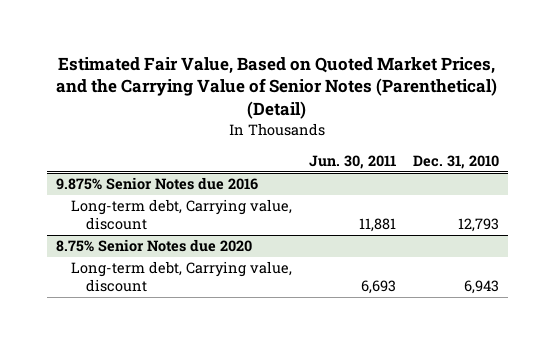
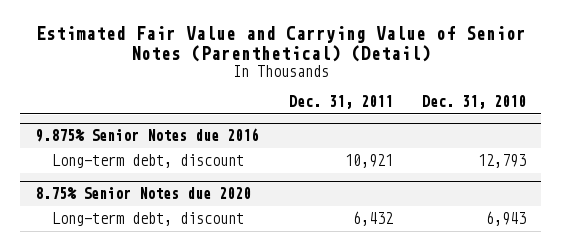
- Estimated Fair Value, Based on Quoted Market Prices, and the Carrying Value of Senior Notes (Parenthetical) (Detail)
+ Estimated Fair Value and Carrying Value of Senior Notes (Parenthetical) (Detail)
- | Jun. 30, 2011 | Dec. 31, 2010
+ | Dec. 31, 2011 | Dec. 31, 2010
@ 9.875% Senior Notes due 2016
- Long-term debt, Carrying value, discount | 11,881 | 12,793
+ Long-term debt, discount | 10,921 | 12,793
@ 8.75% Senior Notes due 2020
- Long-term debt, Carrying value, discount | 6,693 | 6,943
+ Long-term debt, discount | 6,432 | 6,943

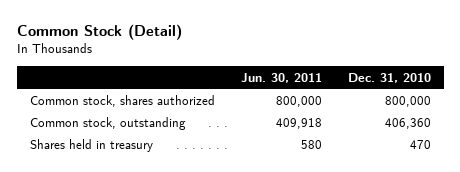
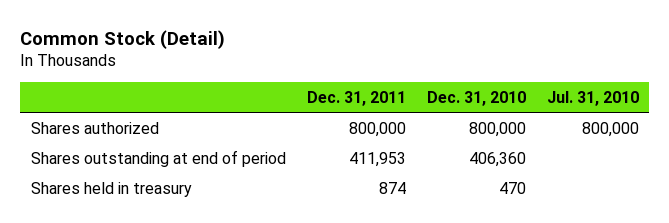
- | Jun. 30, 2011 | Dec. 31, 2010
+ | Dec. 31, 2011 | Dec. 31, 2010 | Jul. 31, 2010
- Common stock, shares authorized | 800,000 | 800,000
- Common stock, outstanding | 409,918 | 406,360
+ Shares authorized | 800,000 | 800,000 | 800,000
+ Shares outstanding at end of period | 411,953 | 406,360 |

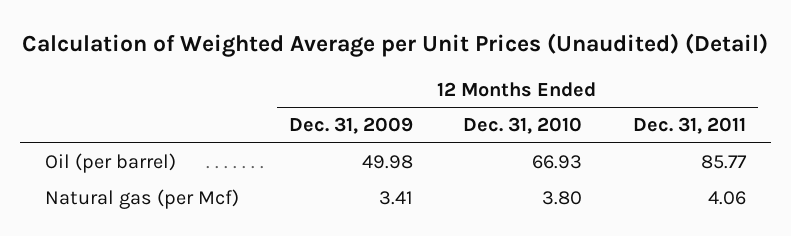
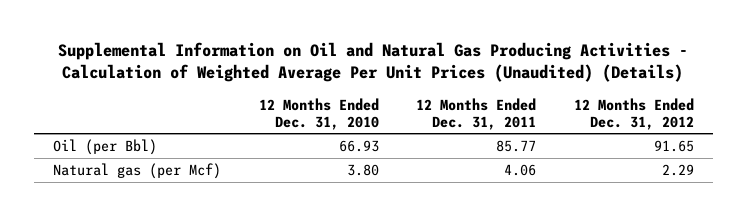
- Calculation of Weighted Average per Unit Prices (Unaudited) (Detail)
+ Supplemental Information on Oil and Natural Gas Producing Activities - Calculation of Weighted Average Per Unit Prices (Unaudited) (Details)
- | 12 Months Ended Dec. 31, 2009 | 12 Months Ended Dec. 31, 2010 | 12 Months Ended Dec. 31, 2011
+ | 12 Months Ended Dec. 31, 2010 | 12 Months Ended Dec. 31, 2011 | 12 Months Ended Dec. 31, 2012
- Oil (per barrel) | 49.98 | 66.93 | 85.77
+ Oil (per Bbl) | 66.93 | 85.77 | 91.65

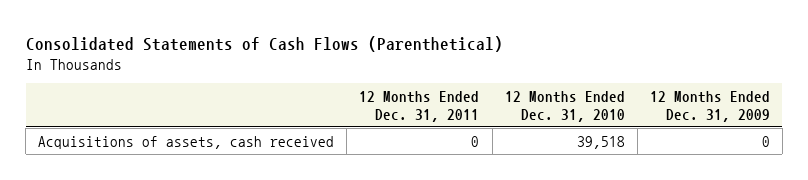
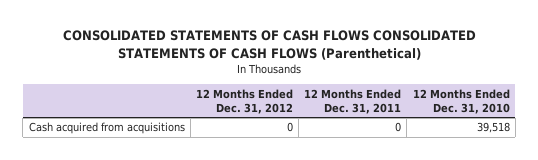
- Consolidated Statements of Cash Flows (Parenthetical)
+ CONSOLIDATED STATEMENTS OF CASH FLOWS CONSOLIDATED STATEMENTS OF CASH FLOWS (Parenthetical)
- | 12 Months Ended Dec. 31, 2011 | 12 Months Ended Dec. 31, 2010 | 12 Months Ended Dec. 31, 2009
+ | 12 Months Ended Dec. 31, 2012 | 12 Months Ended Dec. 31, 2011 | 12 Months Ended Dec. 31, 2010
- Acquisitions of assets, cash received | 0 | 39,518 | 0
+ Cash acquired from acquisitions | 0 | 0 | 39,518

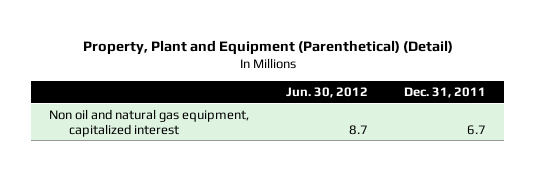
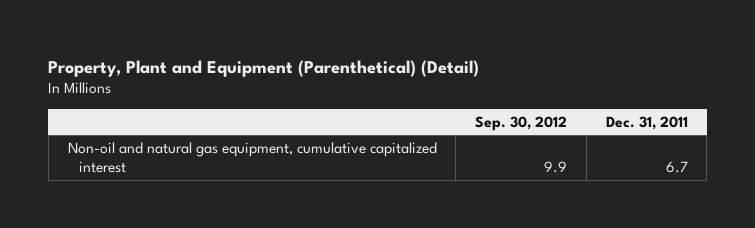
- | Jun. 30, 2012 | Dec. 31, 2011
+ | Sep. 30, 2012 | Dec. 31, 2011
- Non oil and natural gas equipment, capitalized interest | 8.7 | 6.7
+ Non-oil and natural gas equipment, cumulative capitalized interest | 9.9 | 6.7

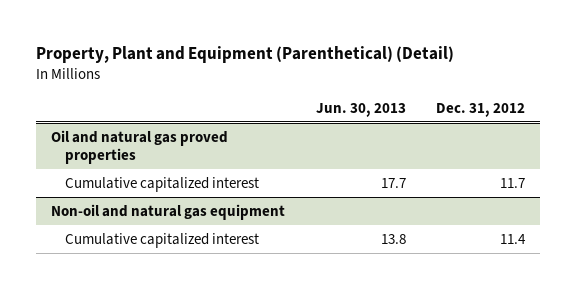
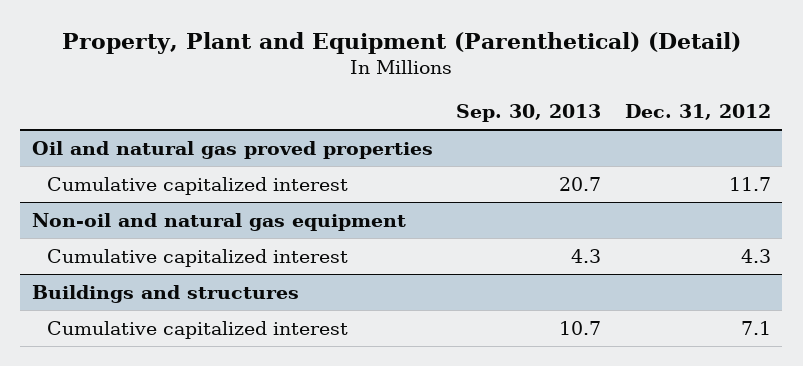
- | Jun. 30, 2013 | Dec. 31, 2012
+ | Sep. 30, 2013 | Dec. 31, 2012
@ Non-oil and natural gas equipment
- Cumulative capitalized interest | 13.8 | 11.4
+ Cumulative capitalized interest | 4.3 | 4.3
+ Buildings and structures
+ Cumulative capitalized interest | 10.7 | 7.1

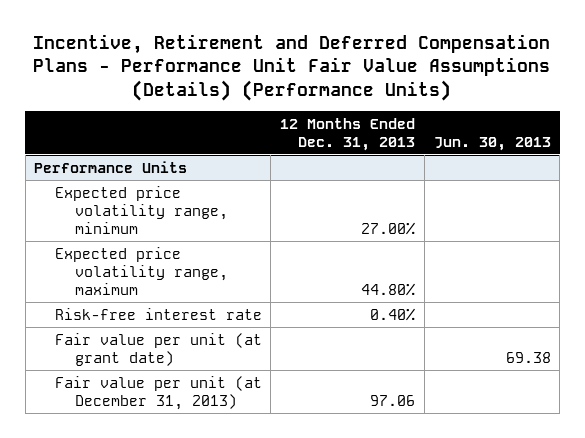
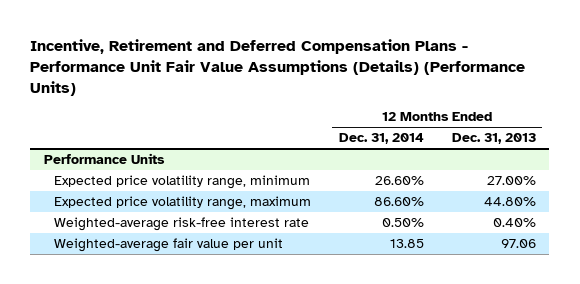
- | 12 Months Ended Dec. 31, 2013 | Jun. 30, 2013
+ | 12 Months Ended Dec. 31, 2014 | 12 Months Ended Dec. 31, 2013
@ Performance Units
- Risk-free interest rate | 0.40% |
- Fair value per unit (at grant date) | | 69.38
- Fair value per unit (at December 31, 2013) | 97.06 |
+ Weighted-average risk-free interest rate | 0.50% | 0.40%
+ Weighted-average fair value per unit | 13.85 | 97.06

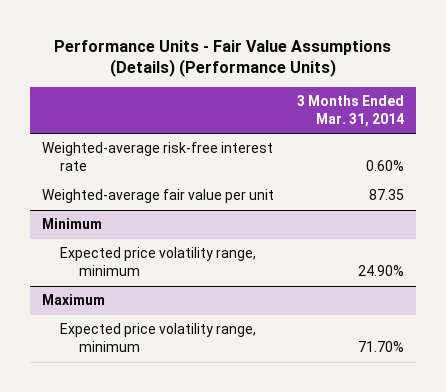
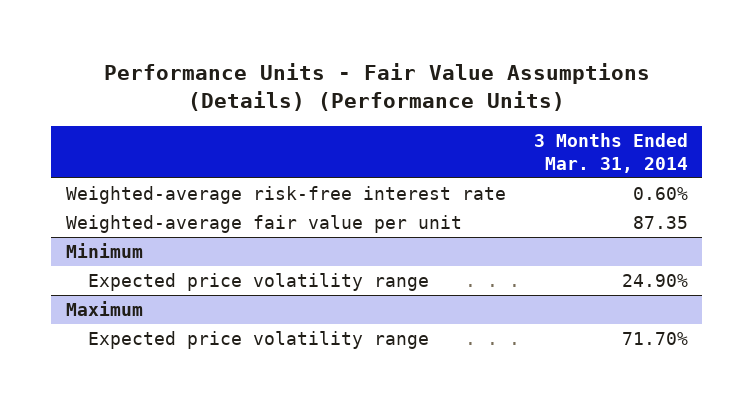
@ Minimum
- Expected price volatility range, minimum | 24.90%
+ Expected price volatility range | 24.90%
@ Maximum
- Expected price volatility range, minimum | 71.70%
+ Expected price volatility range | 71.70%

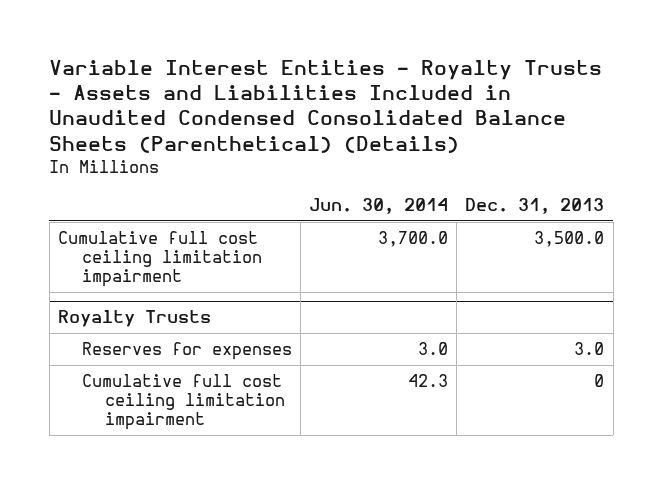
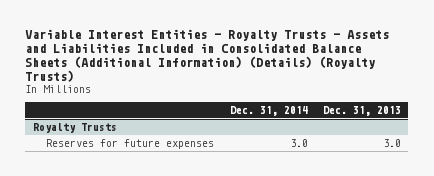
- Variable Interest Entities - Royalty Trusts - Assets and Liabilities Included in Unaudited Condensed Consolidated Balance Sheets (Parenthetical) (Details)
+ Variable Interest Entities - Royalty Trusts - Assets and Liabilities Included in Consolidated Balance Sheets (Additional Information) (Details) (Royalty Trusts)
- | Jun. 30, 2014 | Dec. 31, 2013
+ | Dec. 31, 2014 | Dec. 31, 2013
- Cumulative full cost ceiling limitation impairment | 3,700.0 | 3,500.0
@ Royalty Trusts
- Reserves for expenses | 3.0 | 3.0
- Cumulative full cost ceiling limitation impairment | 42.3 | 0
+ Reserves for future expenses | 3.0 | 3.0

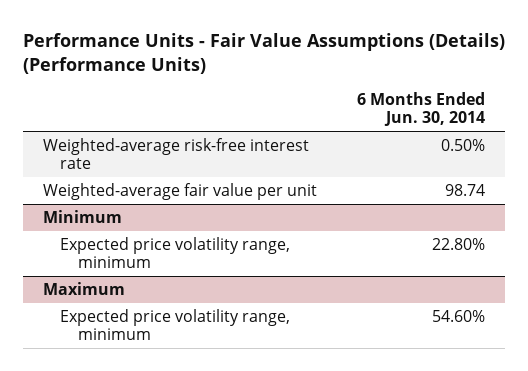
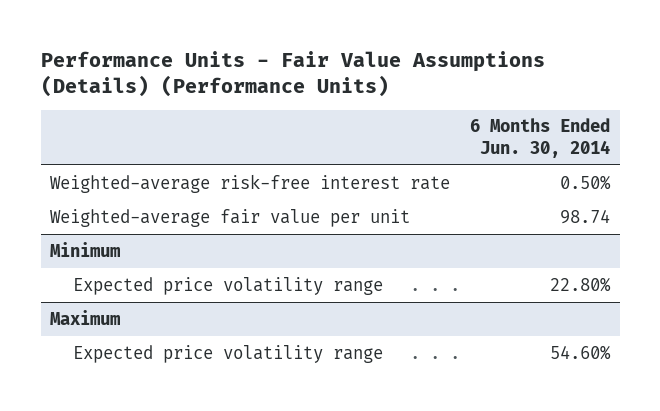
@ Minimum
- Expected price volatility range, minimum | 22.80%
+ Expected price volatility range | 22.80%
@ Maximum
- Expected price volatility range, minimum | 54.60%
+ Expected price volatility range | 54.60%

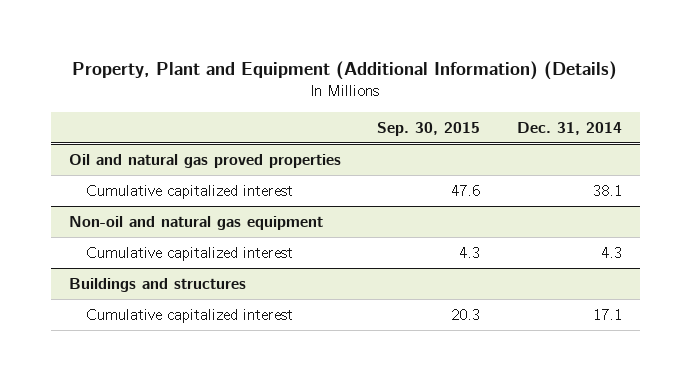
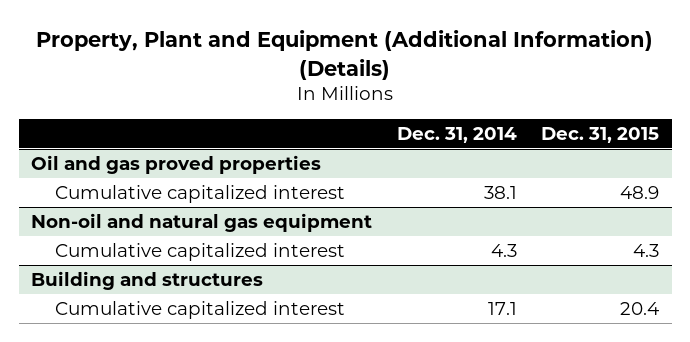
- | Sep. 30, 2015 | Dec. 31, 2014
+ | Dec. 31, 2014 | Dec. 31, 2015
- Oil and natural gas proved properties
+ Oil and gas proved properties
- Buildings and structures
+ Building and structures

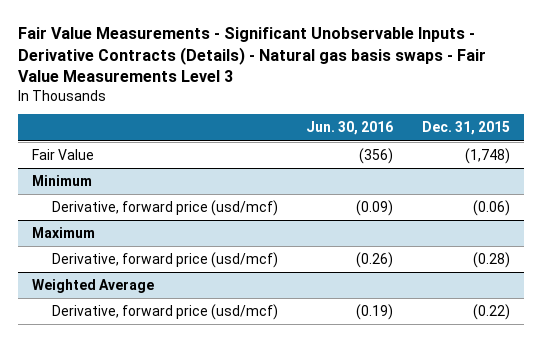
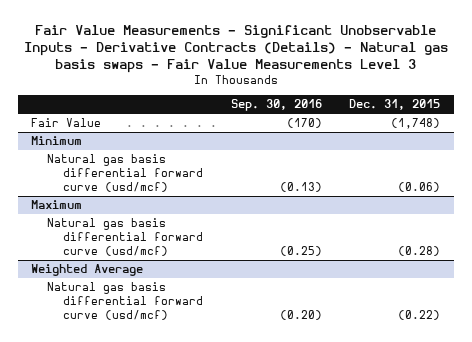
- | Jun. 30, 2016 | Dec. 31, 2015
+ | Sep. 30, 2016 | Dec. 31, 2015
@ Minimum
- Derivative, forward price (usd/mcf) | (0.09) | (0.06)
+ Natural gas basis differential forward curve (usd/mcf) | (0.13) | (0.06)
@ Maximum
- Derivative, forward price (usd/mcf) | (0.26) | (0.28)
+ Natural gas basis differential forward curve (usd/mcf) | (0.25) | (0.28)
@ Weighted Average
- Derivative, forward price (usd/mcf) | (0.19) | (0.22)
+ Natural gas basis differential forward curve (usd/mcf) | (0.20) | (0.22)

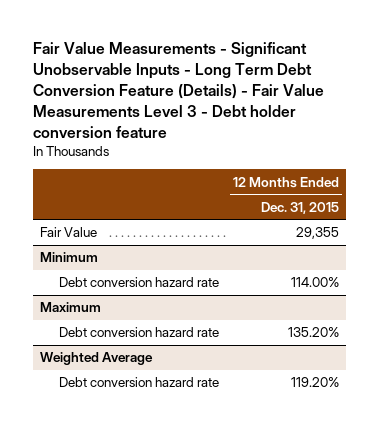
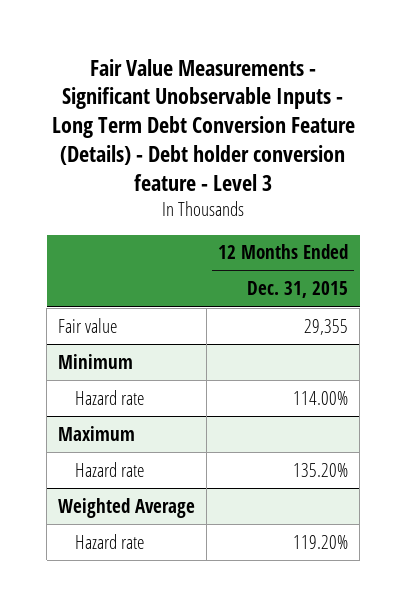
- Fair Value Measurements - Significant Unobservable Inputs - Long Term Debt Conversion Feature (Details) - Fair Value Measurements Level 3 - Debt holder conversion feature
+ Fair Value Measurements - Significant Unobservable Inputs - Long Term Debt Conversion Feature (Details) - Debt holder conversion feature - Level 3
- Fair Value | 29,355
+ Fair value | 29,355
@ Minimum
- Debt conversion hazard rate | 114.00%
+ Hazard rate | 114.00%
@ Maximum
- Debt conversion hazard rate | 135.20%
+ Hazard rate | 135.20%
@ Weighted Average
- Debt conversion hazard rate | 119.20%
+ Hazard rate | 119.20%

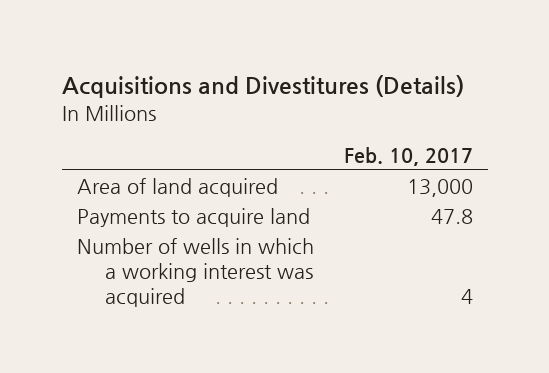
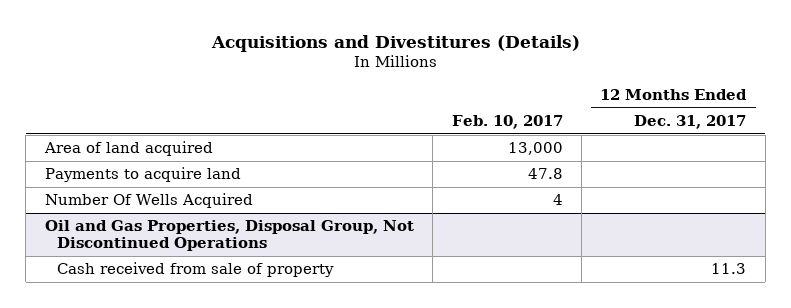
- | Feb. 10, 2017
+ | Feb. 10, 2017 | 12 Months Ended Dec. 31, 2017
- Number of wells in which a working interest was acquired | 4
+ Number Of Wells Acquired | 4 |
+ Oil and Gas Properties, Disposal Group, Not Discontinued Operations
+ Cash received from sale of property | | 11.3

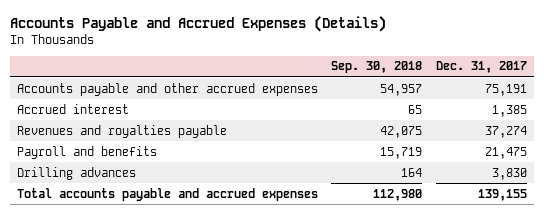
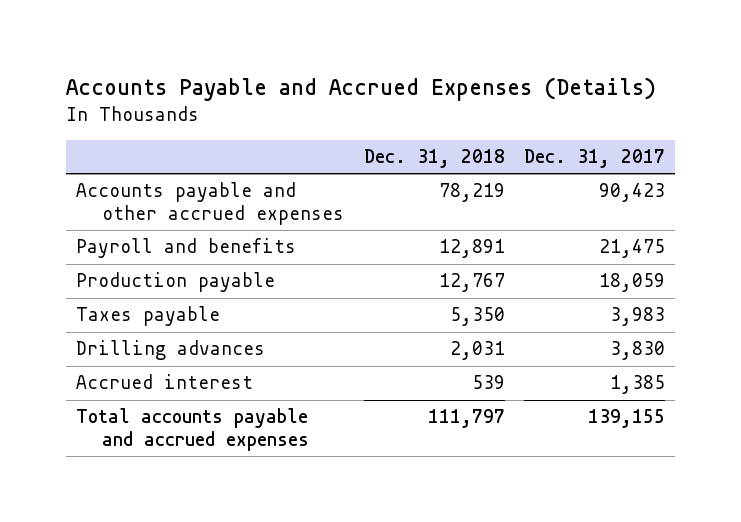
- | Sep. 30, 2018 | Dec. 31, 2017
+ | Dec. 31, 2018 | Dec. 31, 2017
- Accounts payable and other accrued expenses | 54,957 | 75,191
- Revenues and royalties payable | 42,075 | 37,274
+ Accounts payable and other accrued expenses | 78,219 | 90,423
+ Production payable | 12,767 | 18,059
+ Taxes payable | 5,350 | 3,983
moved down: Accrued interest | 539 | 1,385

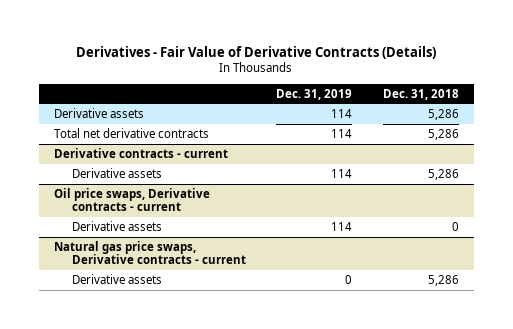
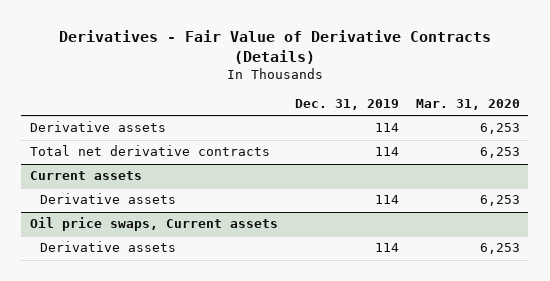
- | Dec. 31, 2019 | Dec. 31, 2018
+ | Dec. 31, 2019 | Mar. 31, 2020
- Derivative contracts - current
+ Current assets
- Oil price swaps, Derivative contracts - current
+ Oil price swaps, Current assets
- Natural gas price swaps, Derivative contracts - current
- Derivative assets | 0 | 5,286

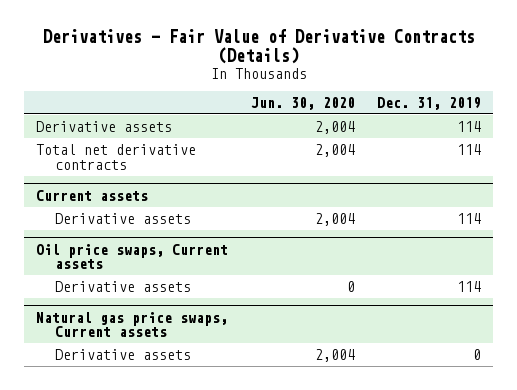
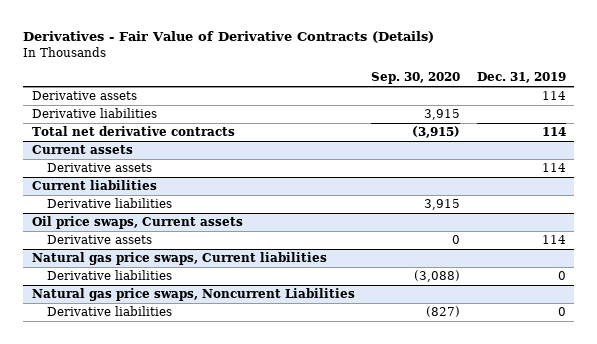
- | Jun. 30, 2020 | Dec. 31, 2019
+ | Sep. 30, 2020 | Dec. 31, 2019
+ Derivative liabilities | 3,915 |
+ Current liabilities
+ Derivative liabilities | 3,915 |
- Natural gas price swaps, Current assets
- Derivative assets | 2,004 | 0
+ Natural gas price swaps, Current liabilities
+ Derivative liabilities | (3,088) | 0
+ Natural gas price swaps, Noncurrent Liabilities
+ Derivative liabilities | (827) | 0

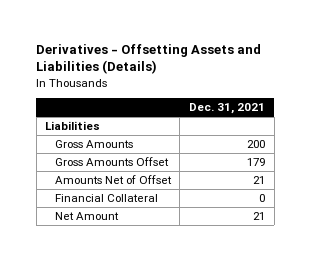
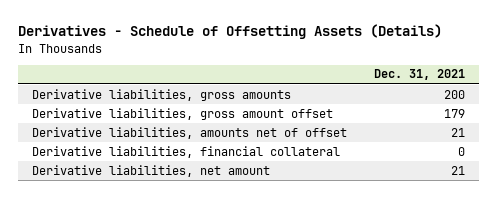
- Derivatives - Offsetting Assets and Liabilities (Details)
+ Derivatives - Schedule of Offsetting Assets (Details)
- Liabilities
- Gross Amounts | 200
- Gross Amounts Offset | 179
- Amounts Net of Offset | 21
- Financial Collateral | 0
- Net Amount | 21
+ Derivative liabilities, gross amounts | 200
+ Derivative liabilities, gross amount offset | 179
+ Derivative liabilities, amounts net of offset | 21
+ Derivative liabilities, financial collateral | 0
+ Derivative liabilities, net amount | 21

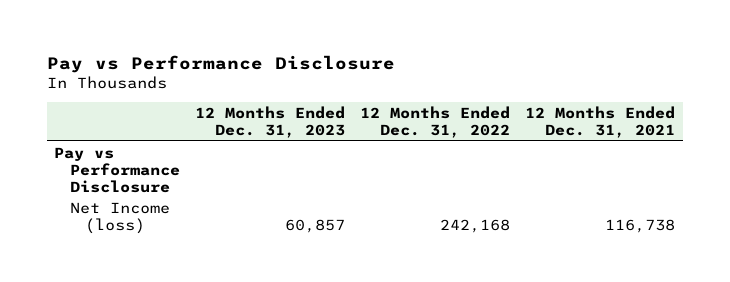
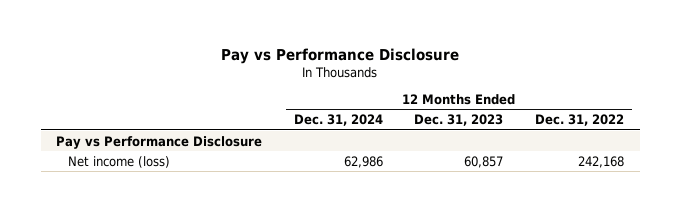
- | 12 Months Ended Dec. 31, 2023 | 12 Months Ended Dec. 31, 2022 | 12 Months Ended Dec. 31, 2021
+ | 12 Months Ended Dec. 31, 2024 | 12 Months Ended Dec. 31, 2023 | 12 Months Ended Dec. 31, 2022
- Net Income (loss) | 60,857 | 242,168 | 116,738
+ Net income (loss) | 62,986 | 60,857 | 242,168

